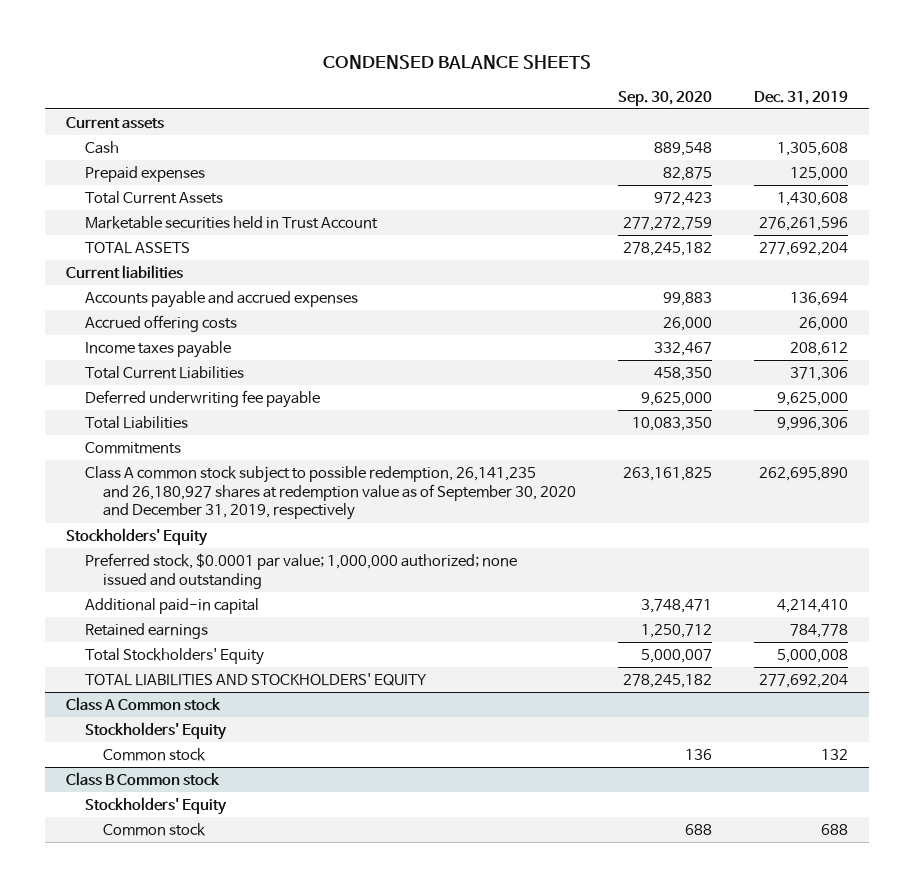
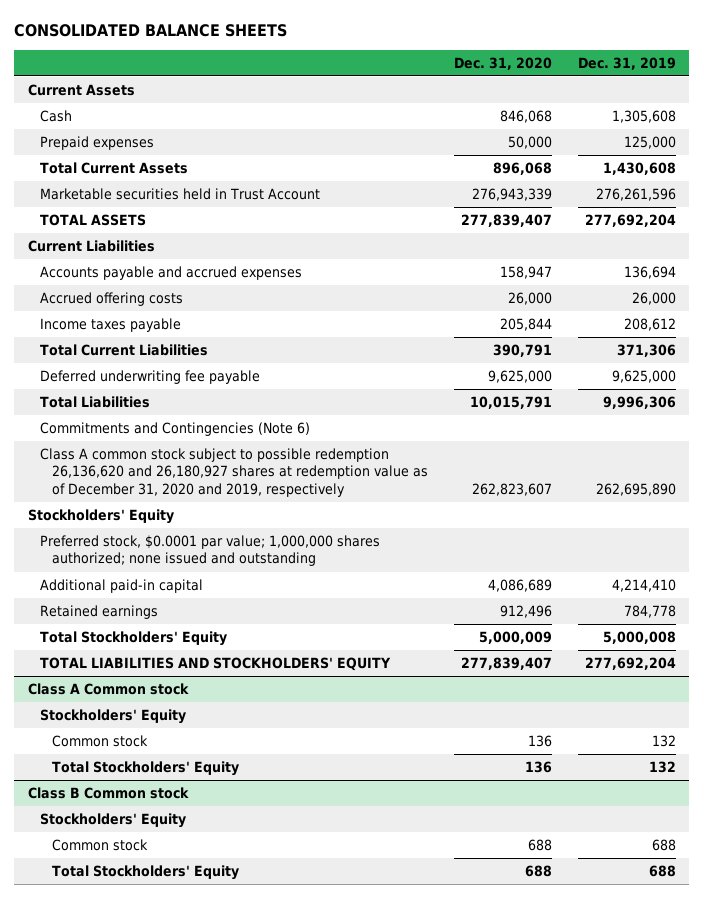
- CONDENSED BALANCE SHEETS
+ CONSOLIDATED BALANCE SHEETS
- | Sep. 30, 2020 | Dec. 31, 2019
+ | Dec. 31, 2020 | Dec. 31, 2019
- Current assets
+ Current Assets
- Current liabilities
+ Current Liabilities
- Commitments
- Class A common stock subject to possible redemption, 26,141,235 and 26,180,927 shares at redemption value as of September 30, 2020 and December 31, 2019, respectively | 263,161,825 | 262,695,890
+ Commitments and Contingencies (Note 6)
+ Class A common stock subject to possible redemption 26,136,620 and 26,180,927 shares at redemption value as of December 31, 2020 and 2019, respectively | 262,823,607 | 262,695,890
- Preferred stock, $0.0001 par value; 1,000,000 authorized; none issued and outstanding
+ Preferred stock, $0.0001 par value; 1,000,000 shares authorized; none issued and outstanding
@ Class A Common stock
+ Total Stockholders' Equity | 136 | 132
@ Class B Common stock
+ Total Stockholders' Equity | 688 | 688

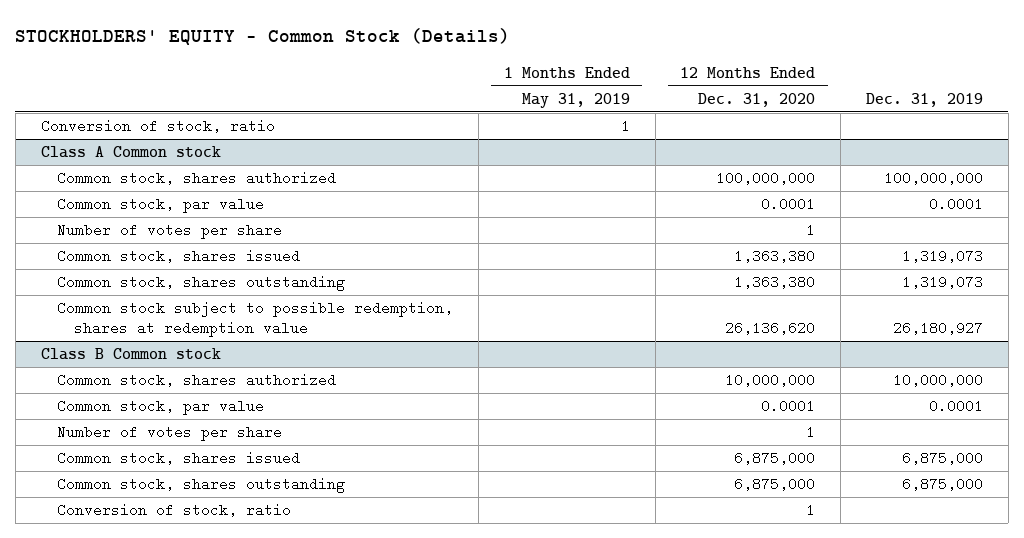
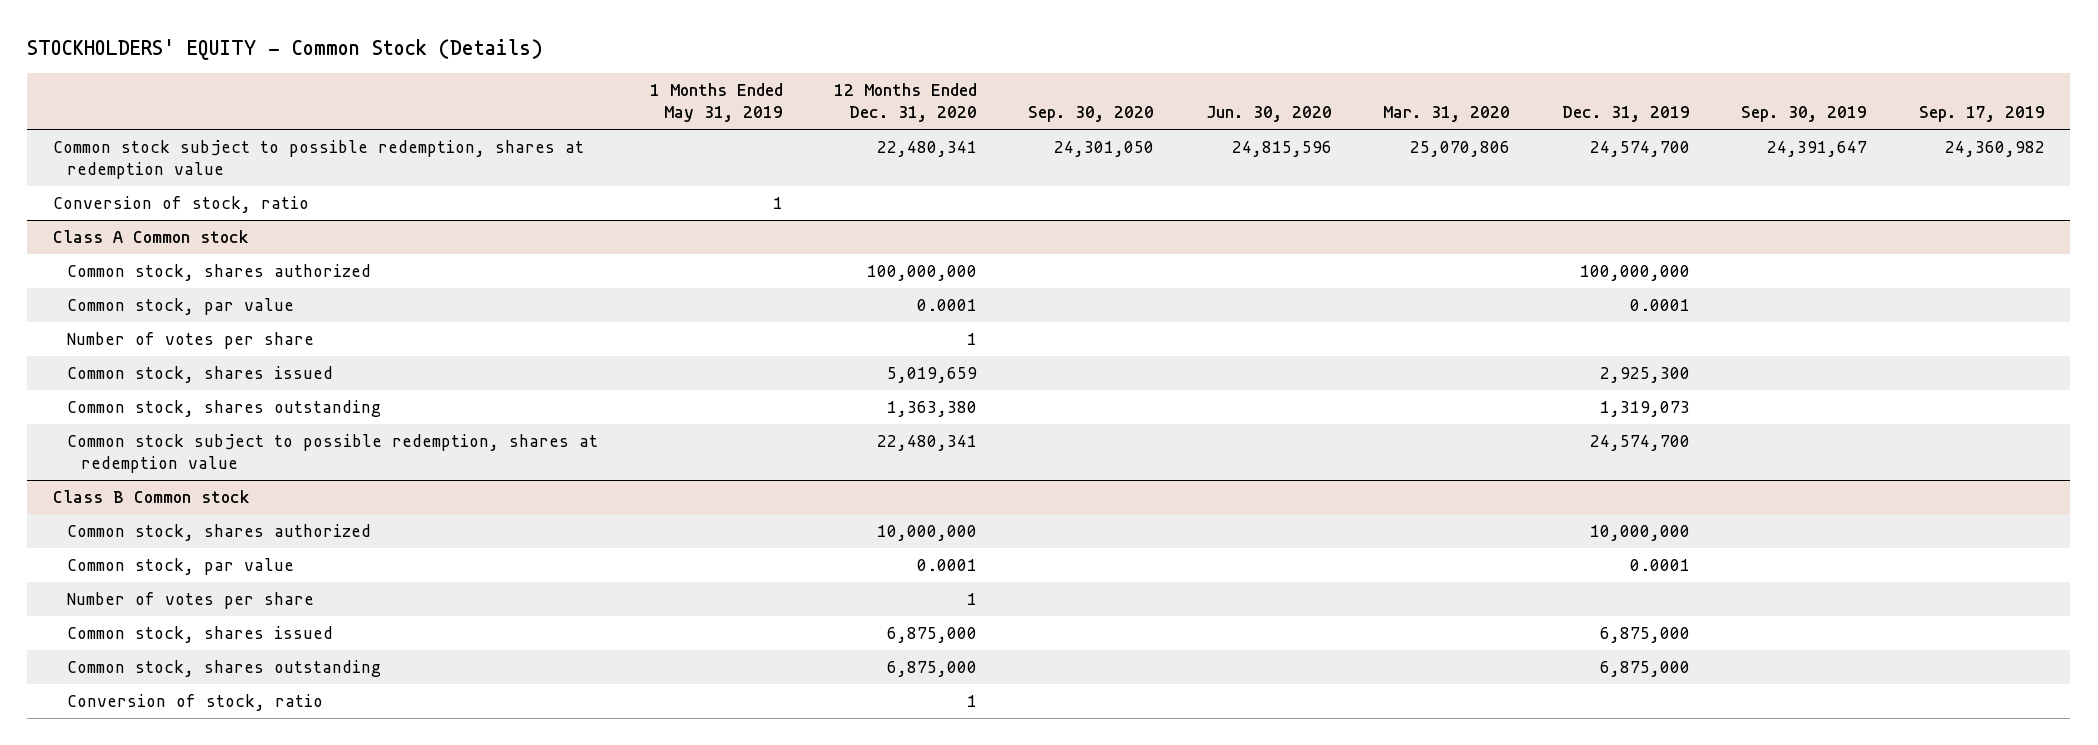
- | 1 Months Ended May 31, 2019 | 12 Months Ended Dec. 31, 2020 | Dec. 31, 2019
+ | 1 Months Ended May 31, 2019 | 12 Months Ended Dec. 31, 2020 | Sep. 30, 2020 | Jun. 30, 2020 | Mar. 31, 2020 | Dec. 31, 2019 | Sep. 30, 2019 | Sep. 17, 2019
+ Common stock subject to possible redemption, shares at redemption value | | 22,480,341 | 24,301,050 | 24,815,596 | 25,070,806 | 24,574,700 | 24,391,647 | 24,360,982
@ Class A Common stock
- Common stock, shares issued | | 1,363,380 | 1,319,073
+ Common stock, shares issued | | 5,019,659 | | | | 2,925,300 | |
- Common stock subject to possible redemption, shares at redemption value | | 26,136,620 | 26,180,927
+ Common stock subject to possible redemption, shares at redemption value | | 22,480,341 | | | | 24,574,700 | |

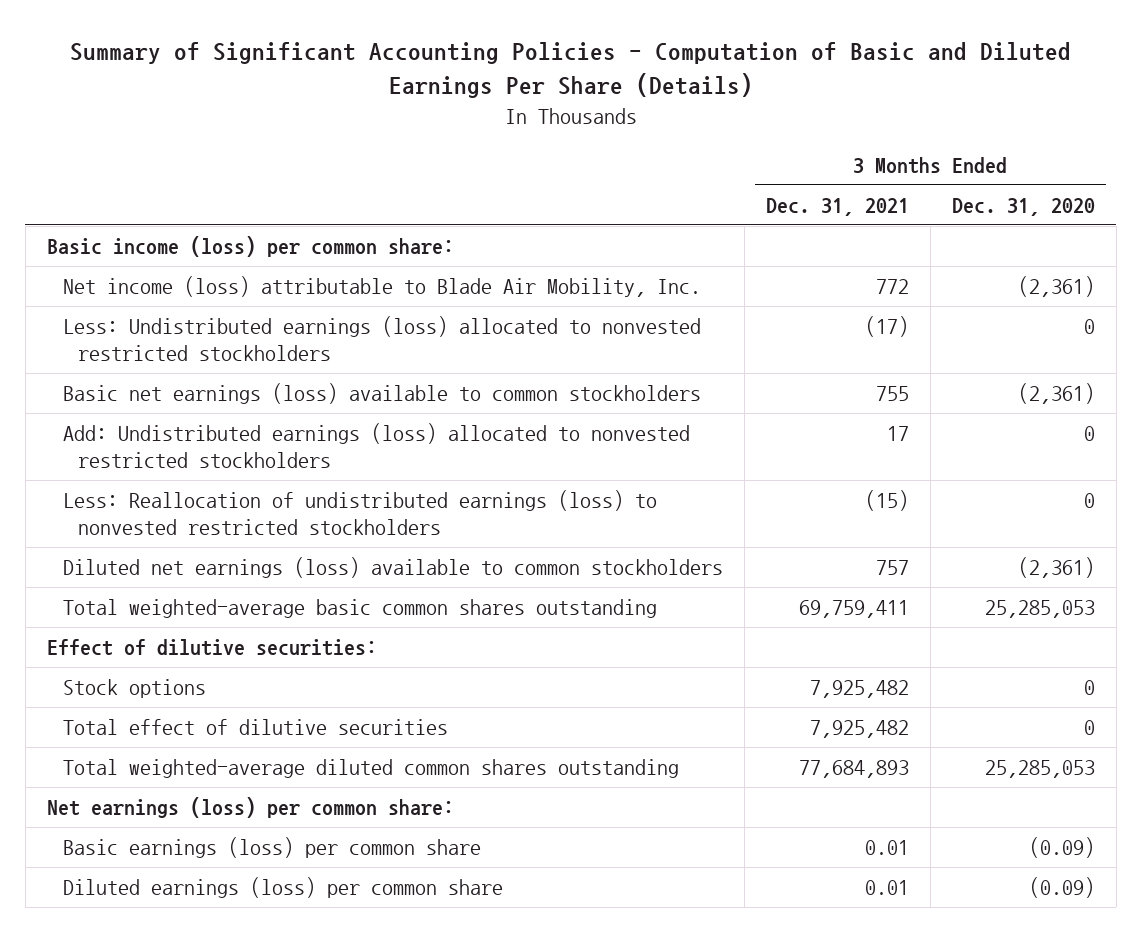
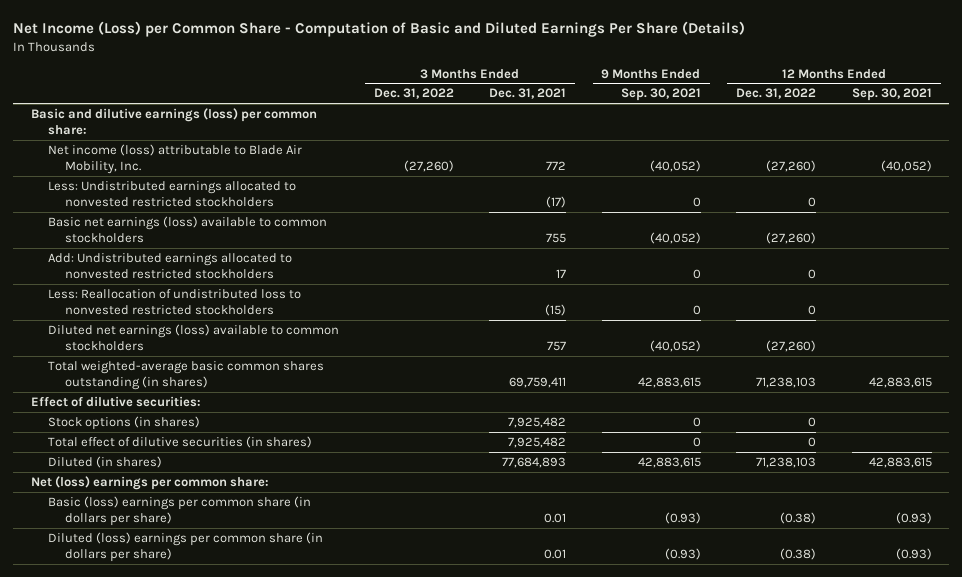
- Summary of Significant Accounting Policies - Computation of Basic and Diluted Earnings Per Share (Details)
+ Net Income (Loss) per Common Share - Computation of Basic and Diluted Earnings Per Share (Details)
- | 3 Months Ended Dec. 31, 2021 | 3 Months Ended Dec. 31, 2020
+ | 3 Months Ended Dec. 31, 2022 | 3 Months Ended Dec. 31, 2021 | 9 Months Ended Sep. 30, 2021 | 12 Months Ended Dec. 31, 2022 | 12 Months Ended Sep. 30, 2021
- Basic income (loss) per common share:
+ Basic and dilutive earnings (loss) per common share:
- Less: Undistributed earnings (loss) allocated to nonvested restricted stockholders | (17) | 0
+ Less: Undistributed earnings allocated to nonvested restricted stockholders | | (17) | 0 | 0 |
- Add: Undistributed earnings (loss) allocated to nonvested restricted stockholders | 17 | 0
- Less: Reallocation of undistributed earnings (loss) to nonvested restricted stockholders | (15) | 0
+ Add: Undistributed earnings allocated to nonvested restricted stockholders | | 17 | 0 | 0 |
+ Less: Reallocation of undistributed loss to nonvested restricted stockholders | | (15) | 0 | 0 |
- Total weighted-average basic common shares outstanding | 69,759,411 | 25,285,053
+ Total weighted-average basic common shares outstanding (in shares) | | 69,759,411 | 42,883,615 | 71,238,103 | 42,883,615
- Stock options | 7,925,482 | 0
- Total effect of dilutive securities | 7,925,482 | 0
- Total weighted-average diluted common shares outstanding | 77,684,893 | 25,285,053
- Net earnings (loss) per common share:
- Basic earnings (loss) per common share | 0.01 | (0.09)
- Diluted earnings (loss) per common share | 0.01 | (0.09)
+ Stock options (in shares) | | 7,925,482 | 0 | 0 |
+ Total effect of dilutive securities (in shares) | | 7,925,482 | 0 | 0 |
+ Diluted (in shares) | | 77,684,893 | 42,883,615 | 71,238,103 | 42,883,615
+ Net (loss) earnings per common share:
+ Basic (loss) earnings per common share (in dollars per share) | | 0.01 | (0.93) | (0.38) | (0.93)
+ Diluted (loss) earnings per common share (in dollars per share) | | 0.01 | (0.93) | (0.38) | (0.93)

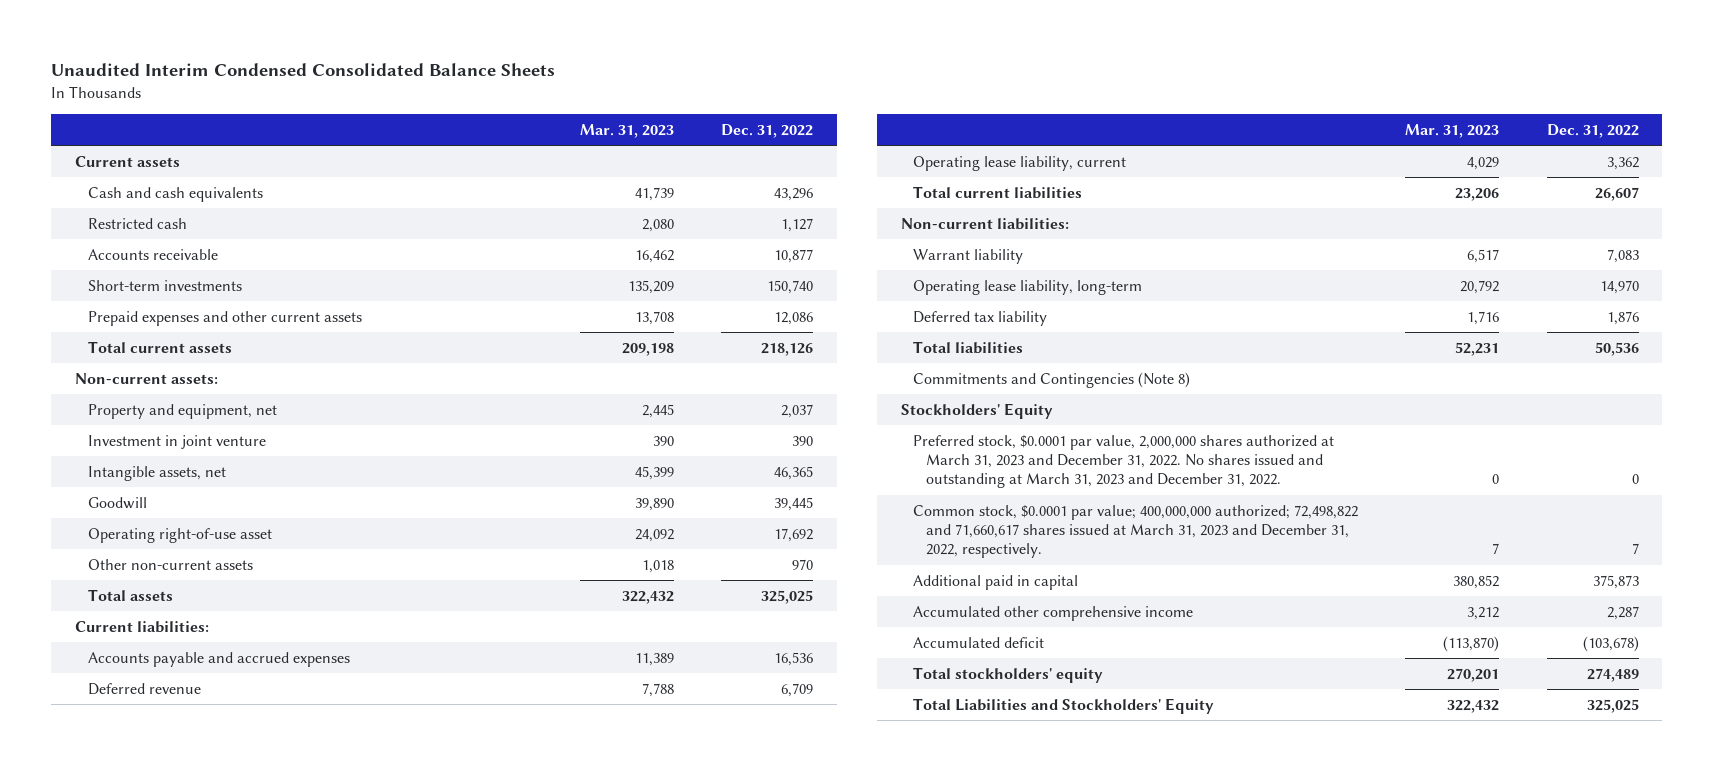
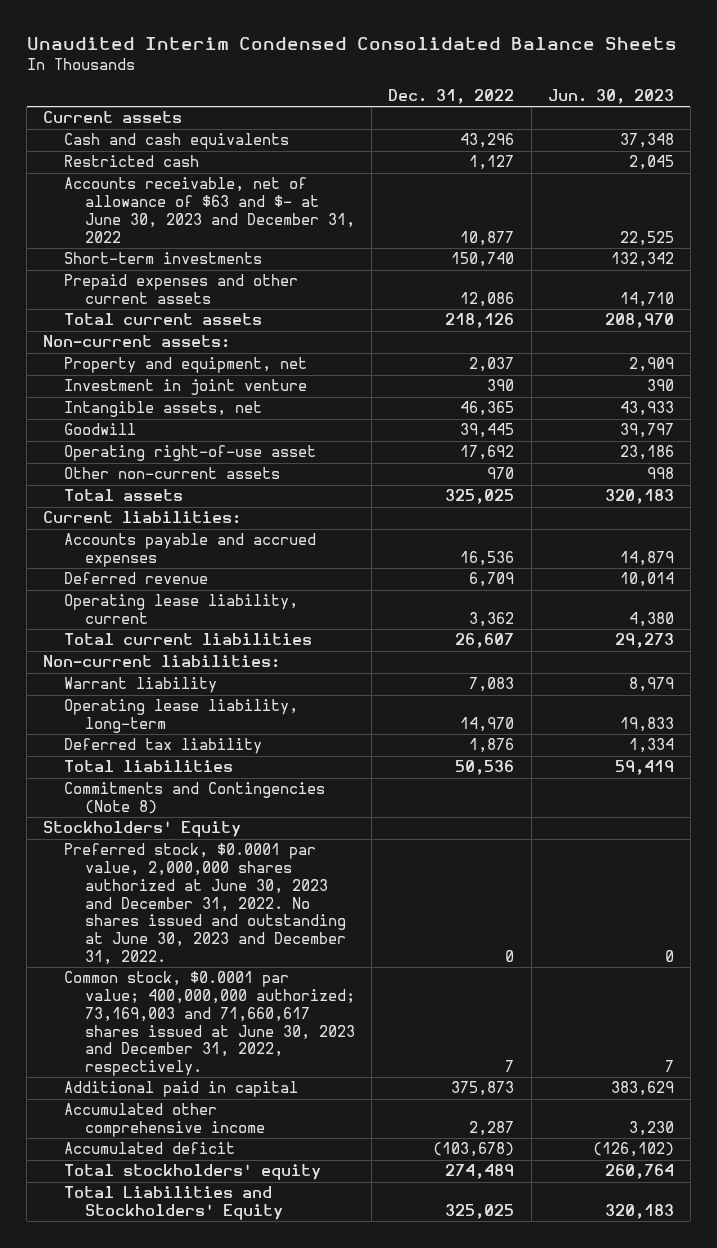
- | Mar. 31, 2023 | Dec. 31, 2022
+ | Dec. 31, 2022 | Jun. 30, 2023
- Accounts receivable | 16,462 | 10,877
+ Accounts receivable, net of allowance of $63 and $- at June 30, 2023 and December 31, 2022 | 10,877 | 22,525
- Preferred stock, $0.0001 par value, 2,000,000 shares authorized at March 31, 2023 and December 31, 2022. No shares issued and outstanding at March 31, 2023 and December 31, 2022. | 0 | 0
- Common stock, $0.0001 par value; 400,000,000 authorized; 72,498,822 and 71,660,617 shares issued at March 31, 2023 and December 31, 2022, respectively. | 7 | 7
+ Preferred stock, $0.0001 par value, 2,000,000 shares authorized at June 30, 2023 and December 31, 2022. No shares issued and outstanding at June 30, 2023 and December 31, 2022. | 0 | 0
+ Common stock, $0.0001 par value; 400,000,000 authorized; 73,169,003 and 71,660,617 shares issued at June 30, 2023 and December 31, 2022, respectively. | 7 | 7

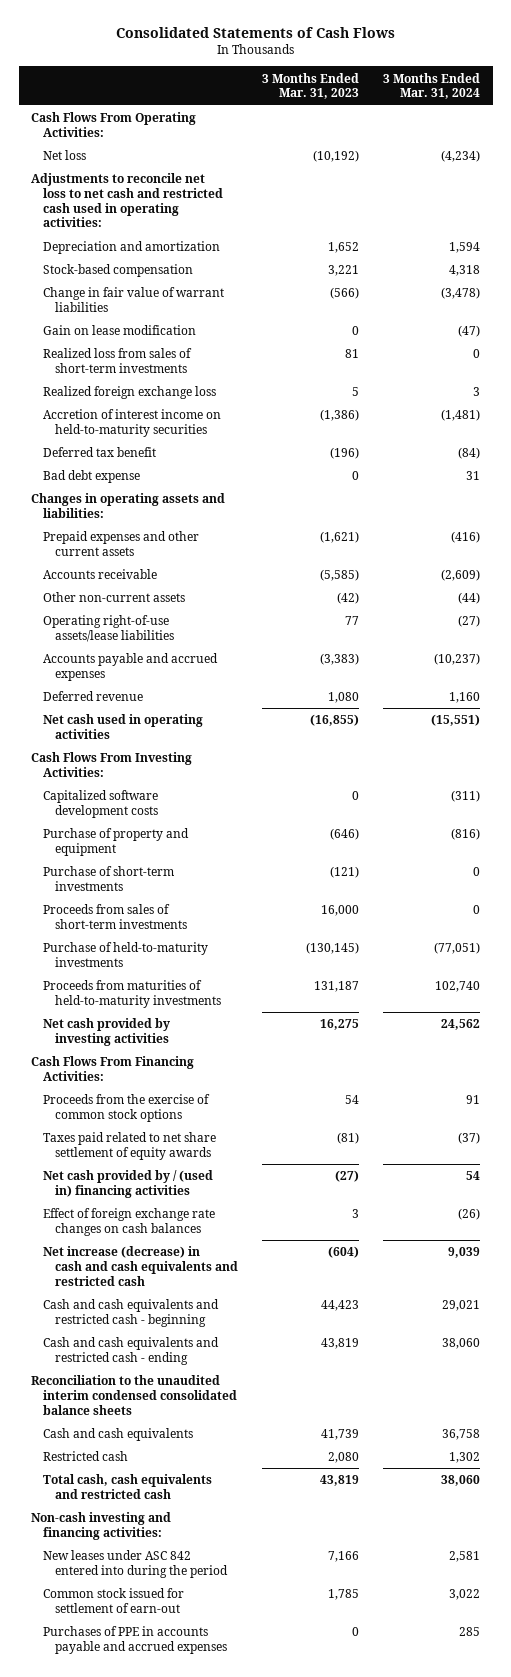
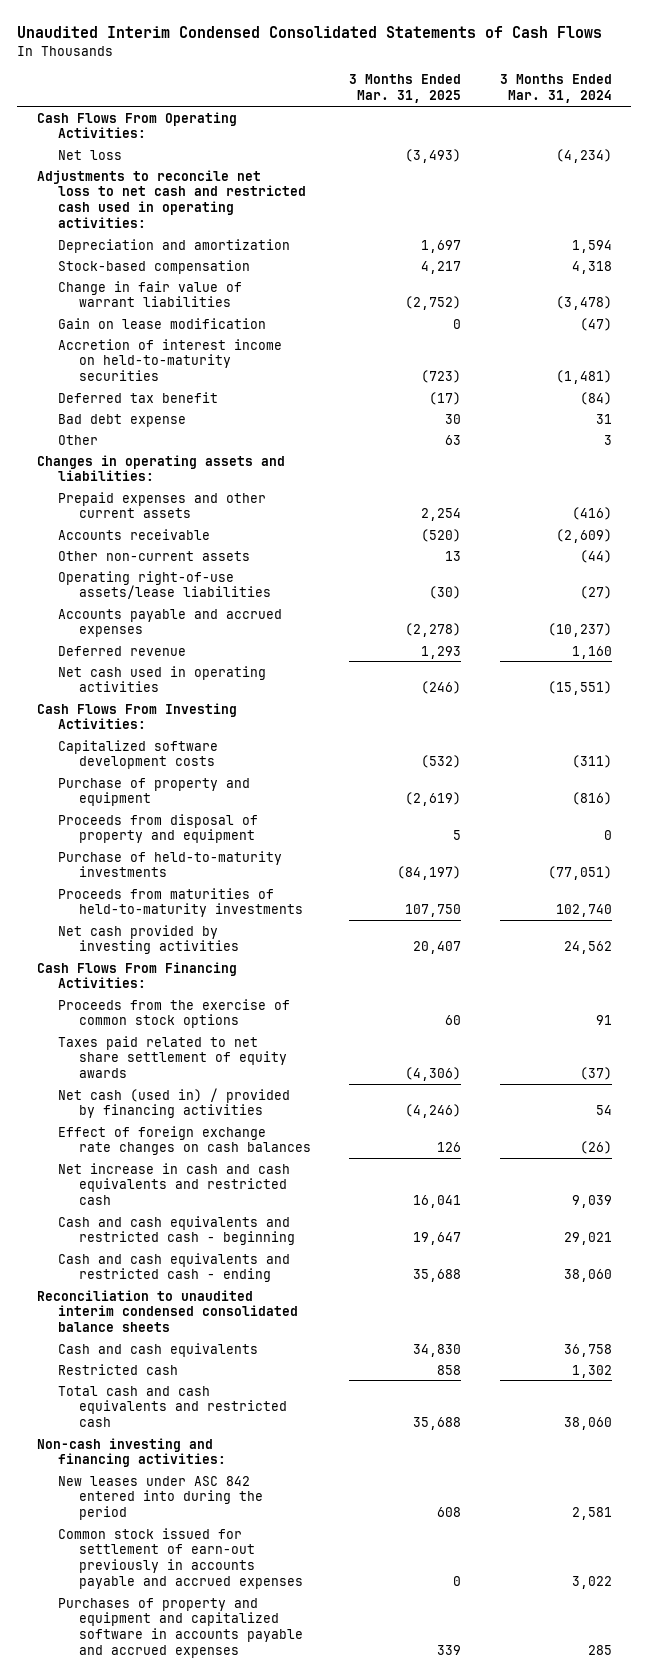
- Consolidated Statements of Cash Flows
+ Unaudited Interim Condensed Consolidated Statements of Cash Flows
- | 3 Months Ended Mar. 31, 2023 | 3 Months Ended Mar. 31, 2024
+ | 3 Months Ended Mar. 31, 2025 | 3 Months Ended Mar. 31, 2024
- Realized loss from sales of short-term investments | 81 | 0
- Realized foreign exchange loss | 5 | 3
+ Other | 63 | 3
- Purchase of short-term investments | (121) | 0
- Proceeds from sales of short-term investments | 16,000 | 0
+ Proceeds from disposal of property and equipment | 5 | 0
- Net cash provided by / (used in) financing activities | (27) | 54
+ Net cash (used in) / provided by financing activities | (4,246) | 54
- Net increase (decrease) in cash and cash equivalents and restricted cash | (604) | 9,039
+ Net increase in cash and cash equivalents and restricted cash | 16,041 | 9,039
- Reconciliation to the unaudited interim condensed consolidated balance sheets
+ Reconciliation to unaudited interim condensed consolidated balance sheets
- Total cash, cash equivalents and restricted cash | 43,819 | 38,060
+ Total cash and cash equivalents and restricted cash | 35,688 | 38,060
- Common stock issued for settlement of earn-out | 1,785 | 3,022
- Purchases of PPE in accounts payable and accrued expenses | 0 | 285
+ Common stock issued for settlement of earn-out previously in accounts payable and accrued expenses | 0 | 3,022
+ Purchases of property and equipment and capitalized software in accounts payable and accrued expenses | 339 | 285

